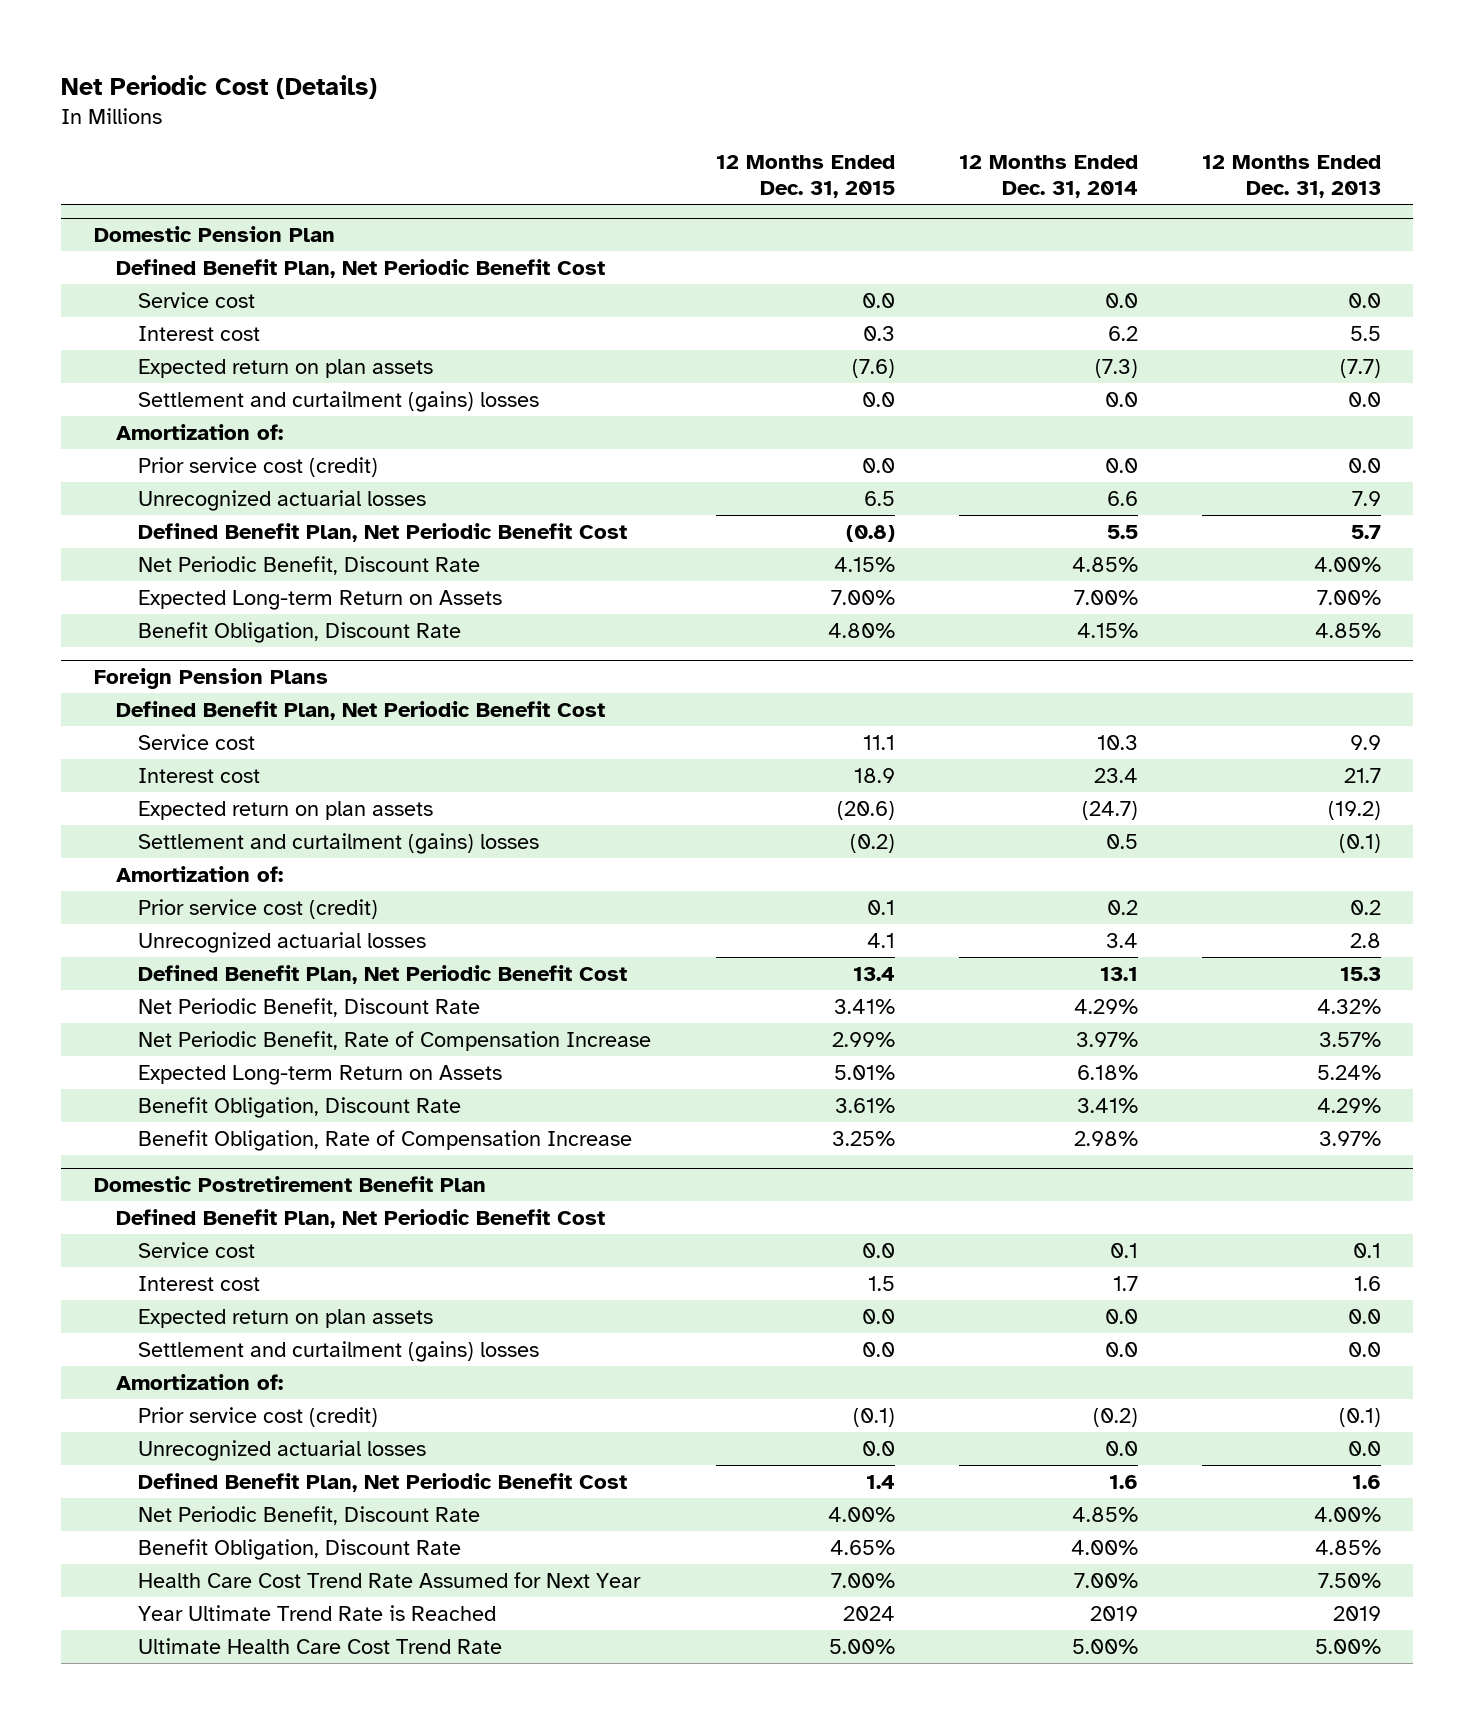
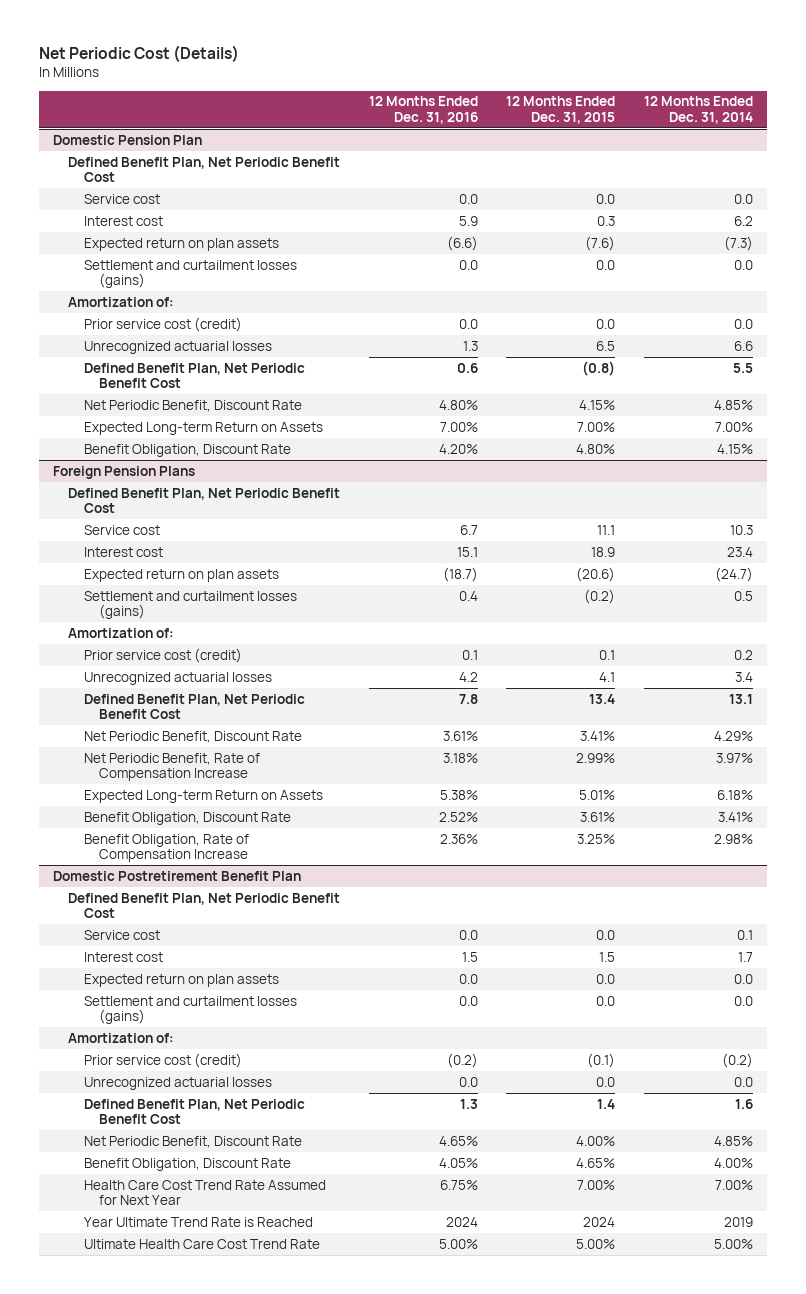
- | 12 Months Ended Dec. 31, 2015 | 12 Months Ended Dec. 31, 2014 | 12 Months Ended Dec. 31, 2013
+ | 12 Months Ended Dec. 31, 2016 | 12 Months Ended Dec. 31, 2015 | 12 Months Ended Dec. 31, 2014
@ Domestic Pension Plan
- Settlement and curtailment (gains) losses | 0.0 | 0.0 | 0.0
+ Settlement and curtailment losses (gains) | 0.0 | 0.0 | 0.0
@ Foreign Pension Plans
- Settlement and curtailment (gains) losses | (0.2) | 0.5 | (0.1)
+ Settlement and curtailment losses (gains) | 0.4 | (0.2) | 0.5
@ Domestic Postretirement Benefit Plan
- Settlement and curtailment (gains) losses | 0.0 | 0.0 | 0.0
+ Settlement and curtailment losses (gains) | 0.0 | 0.0 | 0.0

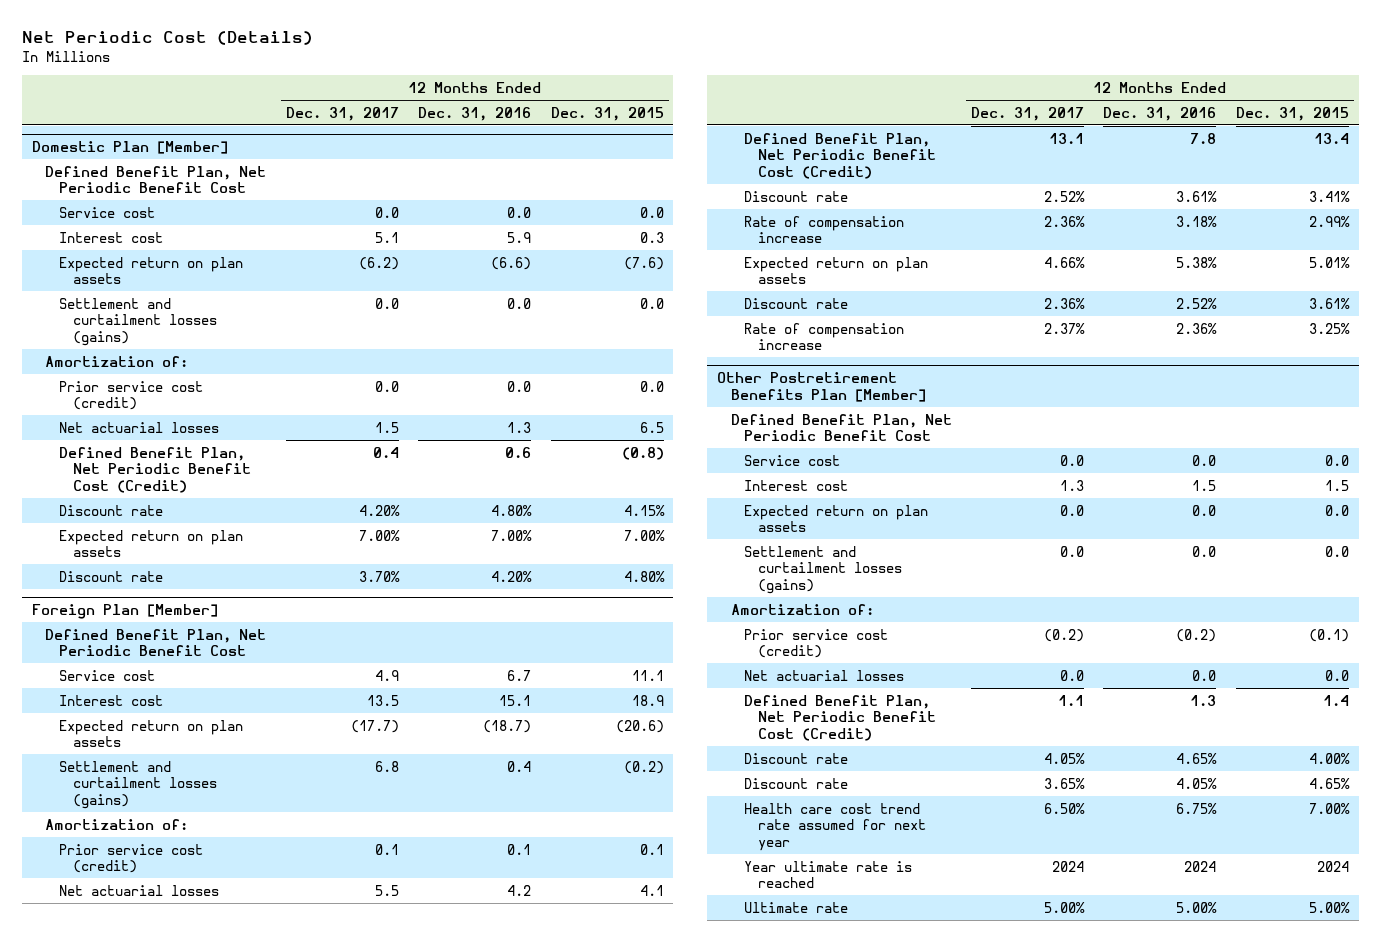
- | 12 Months Ended Dec. 31, 2016 | 12 Months Ended Dec. 31, 2015 | 12 Months Ended Dec. 31, 2014
+ | 12 Months Ended Dec. 31, 2017 | 12 Months Ended Dec. 31, 2016 | 12 Months Ended Dec. 31, 2015
- Domestic Pension Plan
+ Domestic Plan [Member]
- Unrecognized actuarial losses | 1.3 | 6.5 | 6.6
- Defined Benefit Plan, Net Periodic Benefit Cost | 0.6 | (0.8) | 5.5
- Net Periodic Benefit, Discount Rate | 4.80% | 4.15% | 4.85%
- Expected Long-term Return on Assets | 7.00% | 7.00% | 7.00%
- Benefit Obligation, Discount Rate | 4.20% | 4.80% | 4.15%
- Foreign Pension Plans
+ Net actuarial losses | 1.5 | 1.3 | 6.5
+ Defined Benefit Plan, Net Periodic Benefit Cost (Credit) | 0.4 | 0.6 | (0.8)
+ Discount rate | 4.20% | 4.80% | 4.15%
+ Expected return on plan assets | 7.00% | 7.00% | 7.00%
+ Discount rate | 3.70% | 4.20% | 4.80%
+ Foreign Plan [Member]
- Unrecognized actuarial losses | 4.2 | 4.1 | 3.4
- Defined Benefit Plan, Net Periodic Benefit Cost | 7.8 | 13.4 | 13.1
- Net Periodic Benefit, Discount Rate | 3.61% | 3.41% | 4.29%
- Net Periodic Benefit, Rate of Compensation Increase | 3.18% | 2.99% | 3.97%
- Expected Long-term Return on Assets | 5.38% | 5.01% | 6.18%
- Benefit Obligation, Discount Rate | 2.52% | 3.61% | 3.41%
- Benefit Obligation, Rate of Compensation Increase | 2.36% | 3.25% | 2.98%
- Domestic Postretirement Benefit Plan
+ Net actuarial losses | 5.5 | 4.2 | 4.1
+ Defined Benefit Plan, Net Periodic Benefit Cost (Credit) | 13.1 | 7.8 | 13.4
+ Discount rate | 2.52% | 3.61% | 3.41%
+ Rate of compensation increase | 2.36% | 3.18% | 2.99%
+ Expected return on plan assets | 4.66% | 5.38% | 5.01%
+ Discount rate | 2.36% | 2.52% | 3.61%
+ Rate of compensation increase | 2.37% | 2.36% | 3.25%
+ Other Postretirement Benefits Plan [Member]
- Unrecognized actuarial losses | 0.0 | 0.0 | 0.0
- Defined Benefit Plan, Net Periodic Benefit Cost | 1.3 | 1.4 | 1.6
- Net Periodic Benefit, Discount Rate | 4.65% | 4.00% | 4.85%
- Benefit Obligation, Discount Rate | 4.05% | 4.65% | 4.00%
- Health Care Cost Trend Rate Assumed for Next Year | 6.75% | 7.00% | 7.00%
- Year Ultimate Trend Rate is Reached | 2024 | 2024 | 2019
- Ultimate Health Care Cost Trend Rate | 5.00% | 5.00% | 5.00%
+ Net actuarial losses | 0.0 | 0.0 | 0.0
+ Defined Benefit Plan, Net Periodic Benefit Cost (Credit) | 1.1 | 1.3 | 1.4
+ Discount rate | 4.05% | 4.65% | 4.00%
+ Discount rate | 3.65% | 4.05% | 4.65%
+ Health care cost trend rate assumed for next year | 6.50% | 6.75% | 7.00%
+ Year ultimate rate is reached | 2024 | 2024 | 2024
+ Ultimate rate | 5.00% | 5.00% | 5.00%

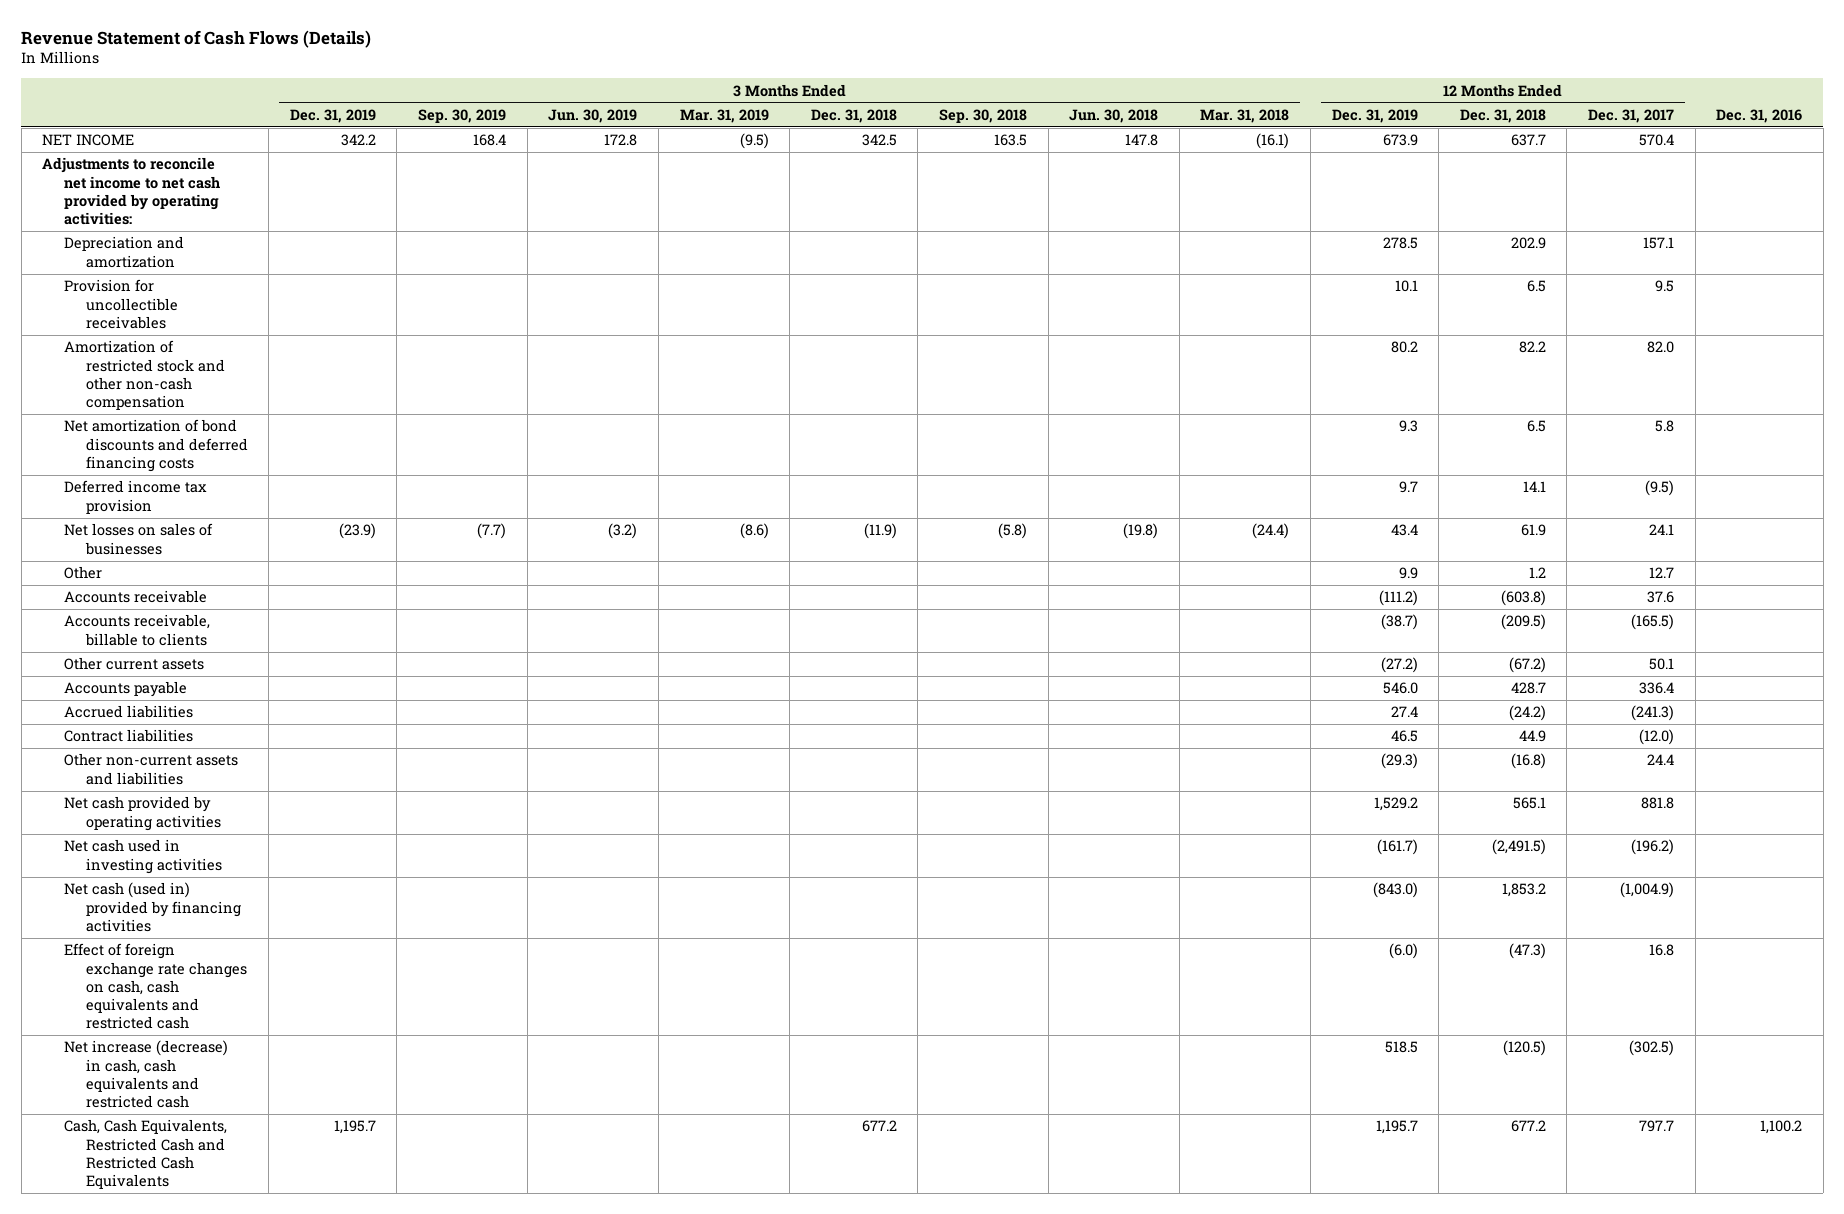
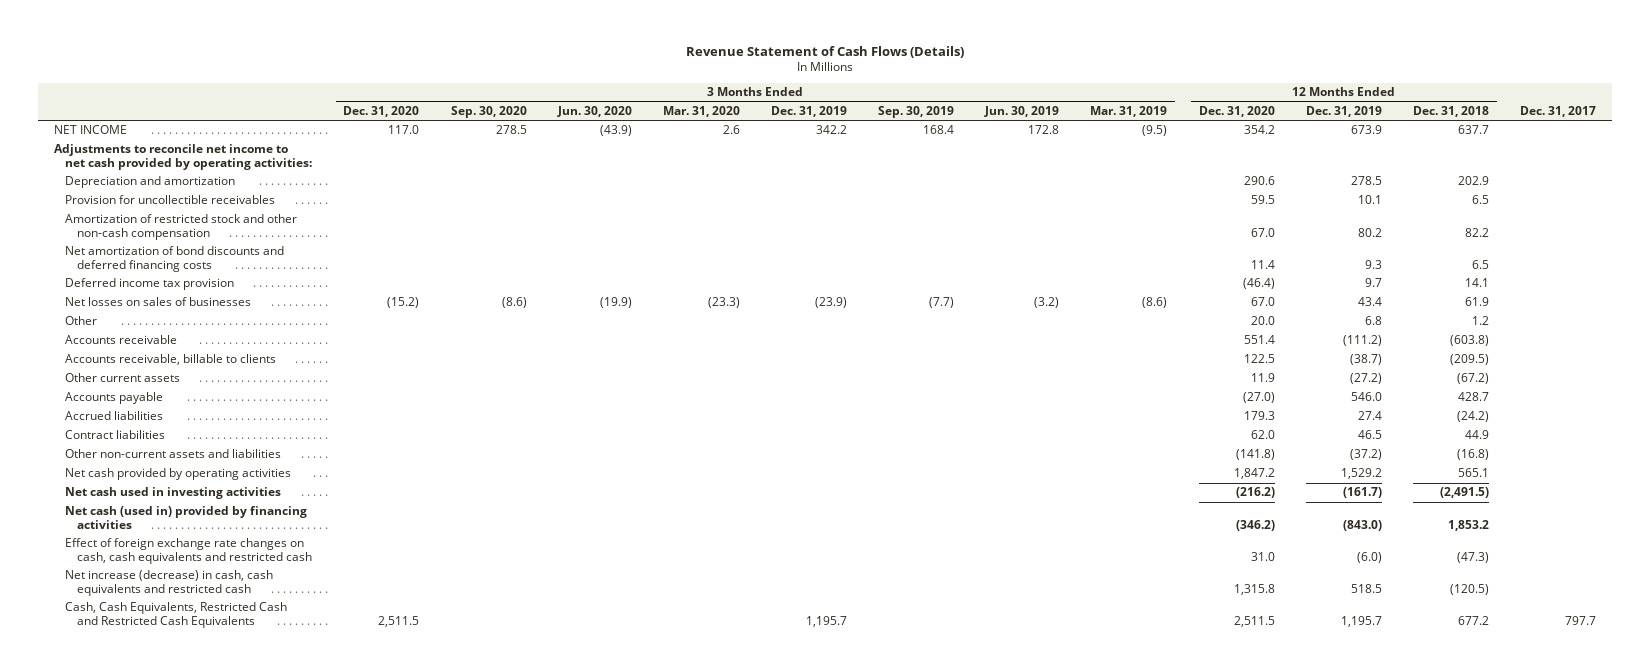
- | 3 Months Ended Dec. 31, 2019 | 3 Months Ended Sep. 30, 2019 | 3 Months Ended Jun. 30, 2019 | 3 Months Ended Mar. 31, 2019 | 3 Months Ended Dec. 31, 2018 | 3 Months Ended Sep. 30, 2018 | 3 Months Ended Jun. 30, 2018 | 3 Months Ended Mar. 31, 2018 | 12 Months Ended Dec. 31, 2019 | 12 Months Ended Dec. 31, 2018 | 12 Months Ended Dec. 31, 2017 | Dec. 31, 2016
+ | 3 Months Ended Dec. 31, 2020 | 3 Months Ended Sep. 30, 2020 | 3 Months Ended Jun. 30, 2020 | 3 Months Ended Mar. 31, 2020 | 3 Months Ended Dec. 31, 2019 | 3 Months Ended Sep. 30, 2019 | 3 Months Ended Jun. 30, 2019 | 3 Months Ended Mar. 31, 2019 | 12 Months Ended Dec. 31, 2020 | 12 Months Ended Dec. 31, 2019 | 12 Months Ended Dec. 31, 2018 | Dec. 31, 2017
- Other | | | | | | | | | 9.9 | 1.2 | 12.7 |
+ Other | | | | | | | | | 20.0 | 6.8 | 1.2 |
- Other non-current assets and liabilities | | | | | | | | | (29.3) | (16.8) | 24.4 |
+ Other non-current assets and liabilities | | | | | | | | | (141.8) | (37.2) | (16.8) |

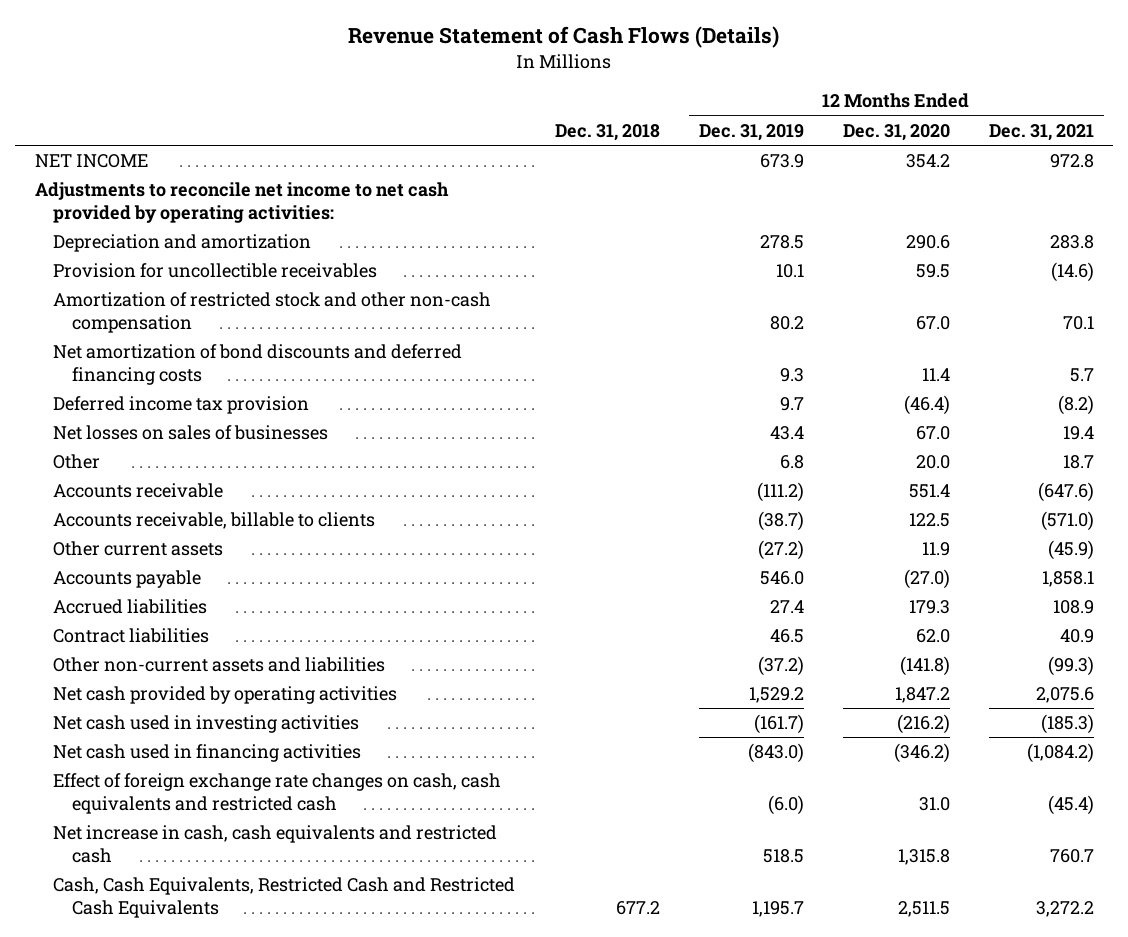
- | 3 Months Ended Dec. 31, 2020 | 3 Months Ended Sep. 30, 2020 | 3 Months Ended Jun. 30, 2020 | 3 Months Ended Mar. 31, 2020 | 3 Months Ended Dec. 31, 2019 | 3 Months Ended Sep. 30, 2019 | 3 Months Ended Jun. 30, 2019 | 3 Months Ended Mar. 31, 2019 | 12 Months Ended Dec. 31, 2020 | 12 Months Ended Dec. 31, 2019 | 12 Months Ended Dec. 31, 2018 | Dec. 31, 2017
+ | Dec. 31, 2018 | 12 Months Ended Dec. 31, 2019 | 12 Months Ended Dec. 31, 2020 | 12 Months Ended Dec. 31, 2021
- Net cash (used in) provided by financing activities | | | | | | | | | (346.2) | (843.0) | 1,853.2 |
+ Net cash used in financing activities | | (843.0) | (346.2) | (1,084.2)
- Net increase (decrease) in cash, cash equivalents and restricted cash | | | | | | | | | 1,315.8 | 518.5 | (120.5) |
+ Net increase in cash, cash equivalents and restricted cash | | 518.5 | 1,315.8 | 760.7

